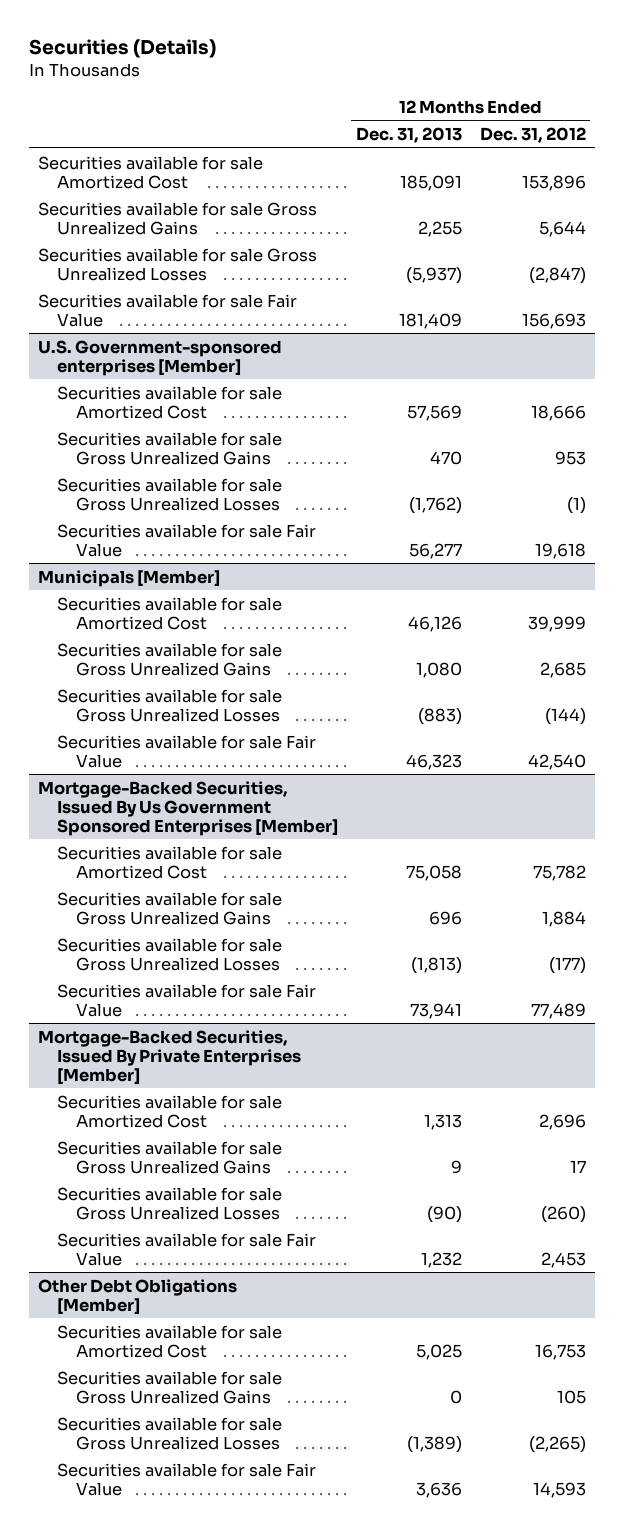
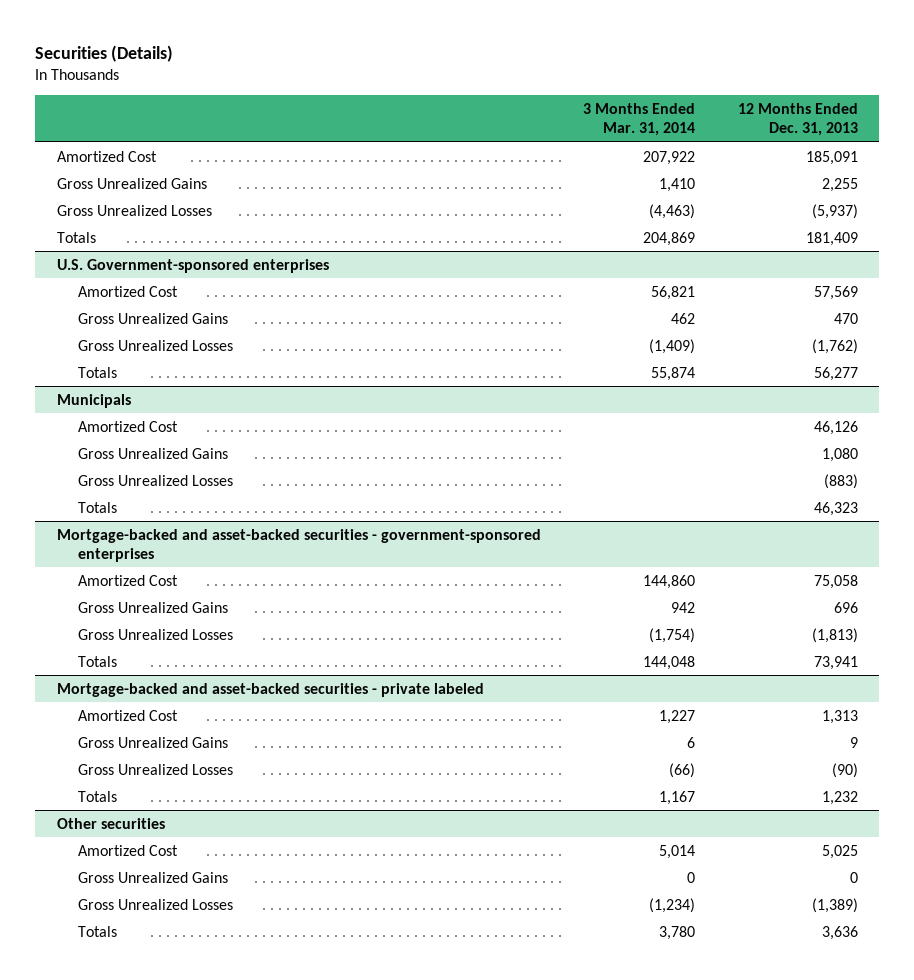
- | 12 Months Ended Dec. 31, 2013 | 12 Months Ended Dec. 31, 2012
+ | 3 Months Ended Mar. 31, 2014 | 12 Months Ended Dec. 31, 2013
- Securities available for sale Amortized Cost | 185,091 | 153,896
- Securities available for sale Gross Unrealized Gains | 2,255 | 5,644
- Securities available for sale Gross Unrealized Losses | (5,937) | (2,847)
- Securities available for sale Fair Value | 181,409 | 156,693
- U.S. Government-sponsored enterprises [Member]
- Securities available for sale Amortized Cost | 57,569 | 18,666
- Securities available for sale Gross Unrealized Gains | 470 | 953
- Securities available for sale Gross Unrealized Losses | (1,762) | (1)
- Securities available for sale Fair Value | 56,277 | 19,618
- Municipals [Member]
- Securities available for sale Amortized Cost | 46,126 | 39,999
- Securities available for sale Gross Unrealized Gains | 1,080 | 2,685
- Securities available for sale Gross Unrealized Losses | (883) | (144)
- Securities available for sale Fair Value | 46,323 | 42,540
- Mortgage-Backed Securities, Issued By Us Government Sponsored Enterprises [Member]
- Securities available for sale Amortized Cost | 75,058 | 75,782
- Securities available for sale Gross Unrealized Gains | 696 | 1,884
- Securities available for sale Gross Unrealized Losses | (1,813) | (177)
- Securities available for sale Fair Value | 73,941 | 77,489
- Mortgage-Backed Securities, Issued By Private Enterprises [Member]
- Securities available for sale Amortized Cost | 1,313 | 2,696
- Securities available for sale Gross Unrealized Gains | 9 | 17
- Securities available for sale Gross Unrealized Losses | (90) | (260)
- Securities available for sale Fair Value | 1,232 | 2,453
- Other Debt Obligations [Member]
- Securities available for sale Amortized Cost | 5,025 | 16,753
- Securities available for sale Gross Unrealized Gains | 0 | 105
- Securities available for sale Gross Unrealized Losses | (1,389) | (2,265)
- Securities available for sale Fair Value | 3,636 | 14,593
+ Amortized Cost | 207,922 | 185,091
+ Gross Unrealized Gains | 1,410 | 2,255
+ Gross Unrealized Losses | (4,463) | (5,937)
+ Totals | 204,869 | 181,409
+ U.S. Government-sponsored enterprises
+ Amortized Cost | 56,821 | 57,569
+ Gross Unrealized Gains | 462 | 470
+ Gross Unrealized Losses | (1,409) | (1,762)
+ Totals | 55,874 | 56,277
+ Municipals
+ Amortized Cost | | 46,126
+ Gross Unrealized Gains | | 1,080
+ Gross Unrealized Losses | | (883)
+ Totals | | 46,323
+ Mortgage-backed and asset-backed securities - government-sponsored enterprises
+ Amortized Cost | 144,860 | 75,058
+ Gross Unrealized Gains | 942 | 696
+ Gross Unrealized Losses | (1,754) | (1,813)
+ Totals | 144,048 | 73,941
+ Mortgage-backed and asset-backed securities - private labeled
+ Amortized Cost | 1,227 | 1,313
+ Gross Unrealized Gains | 6 | 9
+ Gross Unrealized Losses | (66) | (90)
+ Totals | 1,167 | 1,232
+ Other securities
+ Amortized Cost | 5,014 | 5,025
+ Gross Unrealized Gains | 0 | 0
+ Gross Unrealized Losses | (1,234) | (1,389)
+ Totals | 3,780 | 3,636

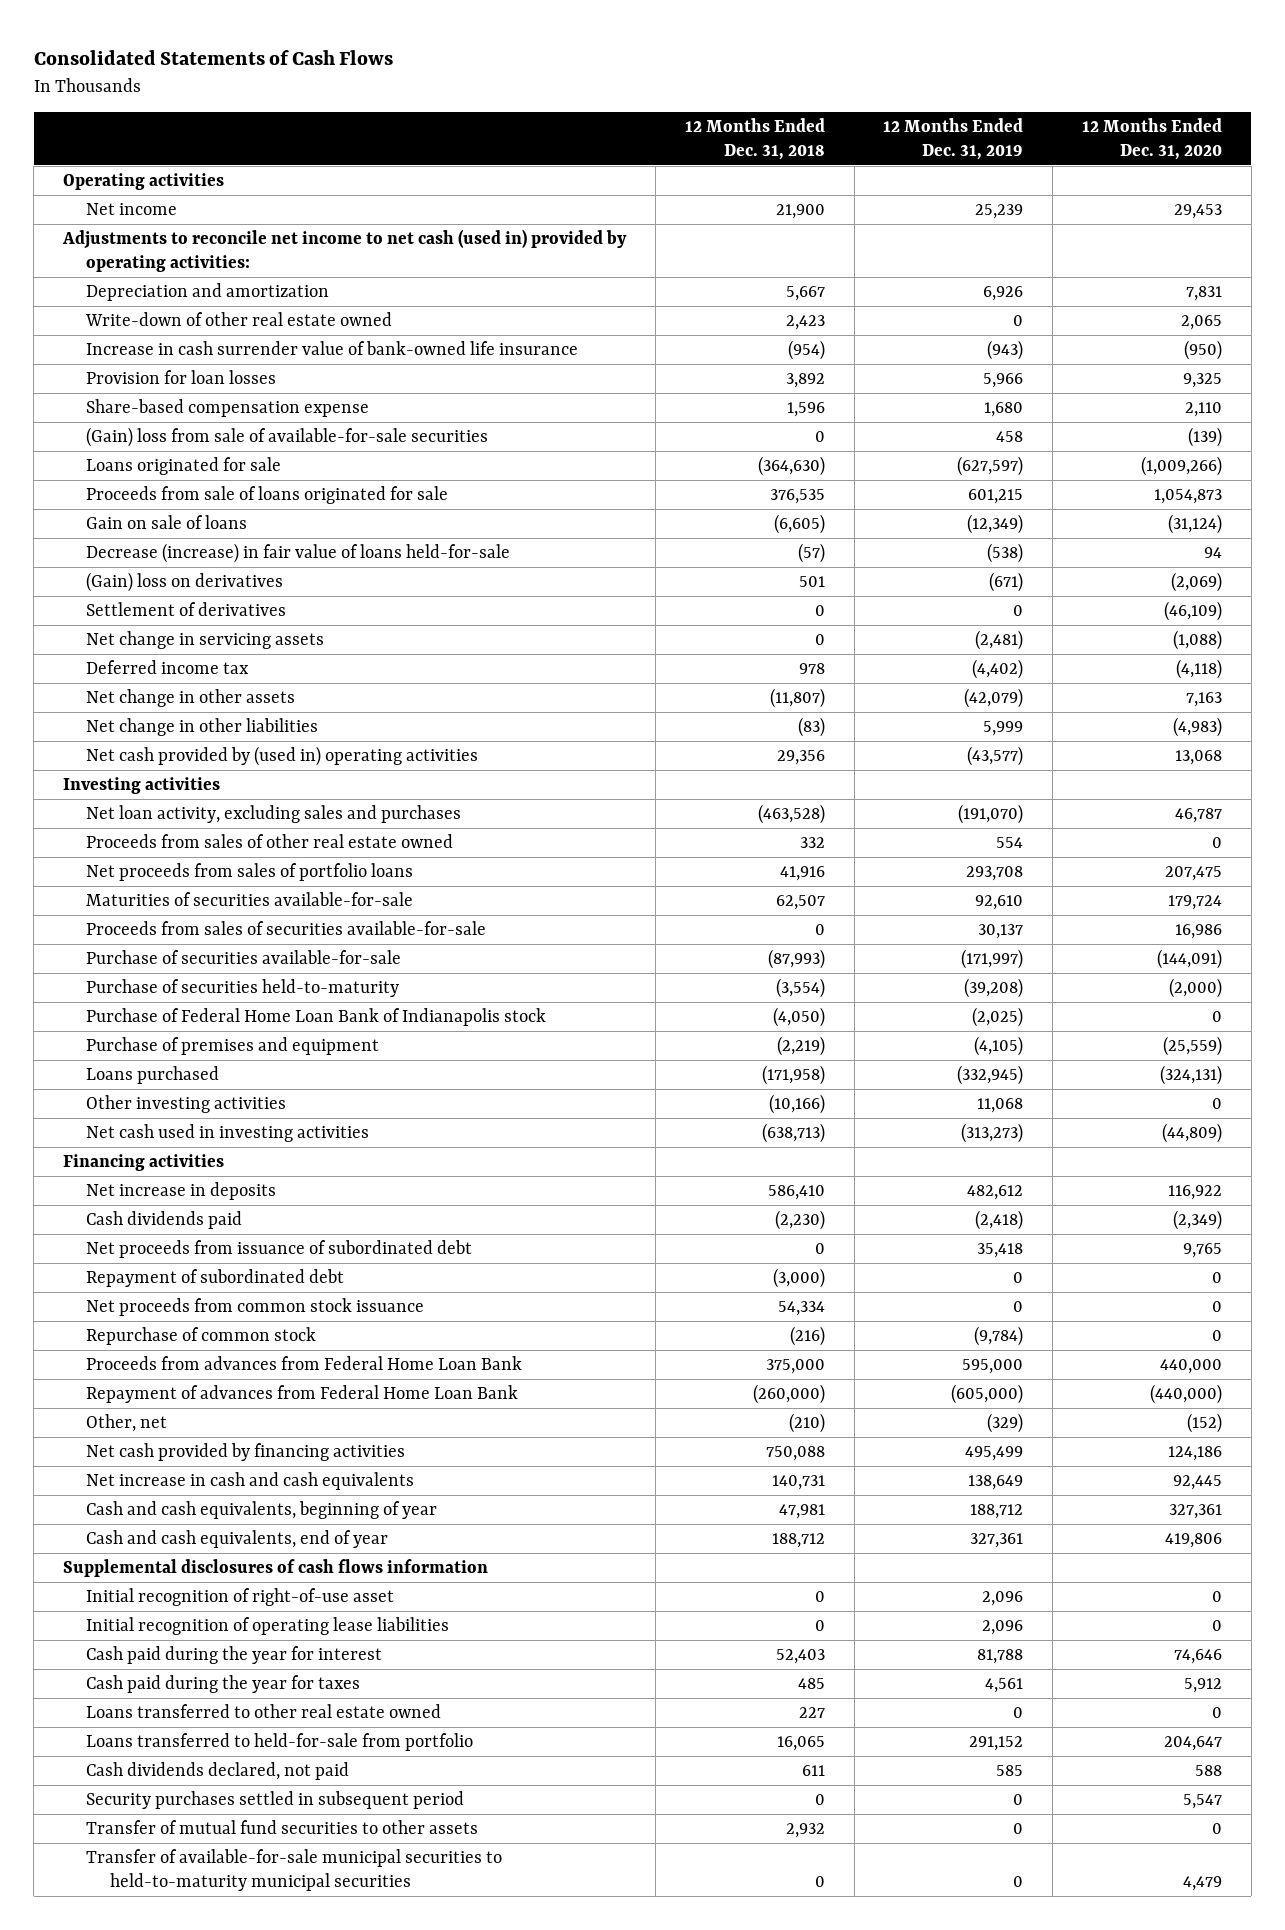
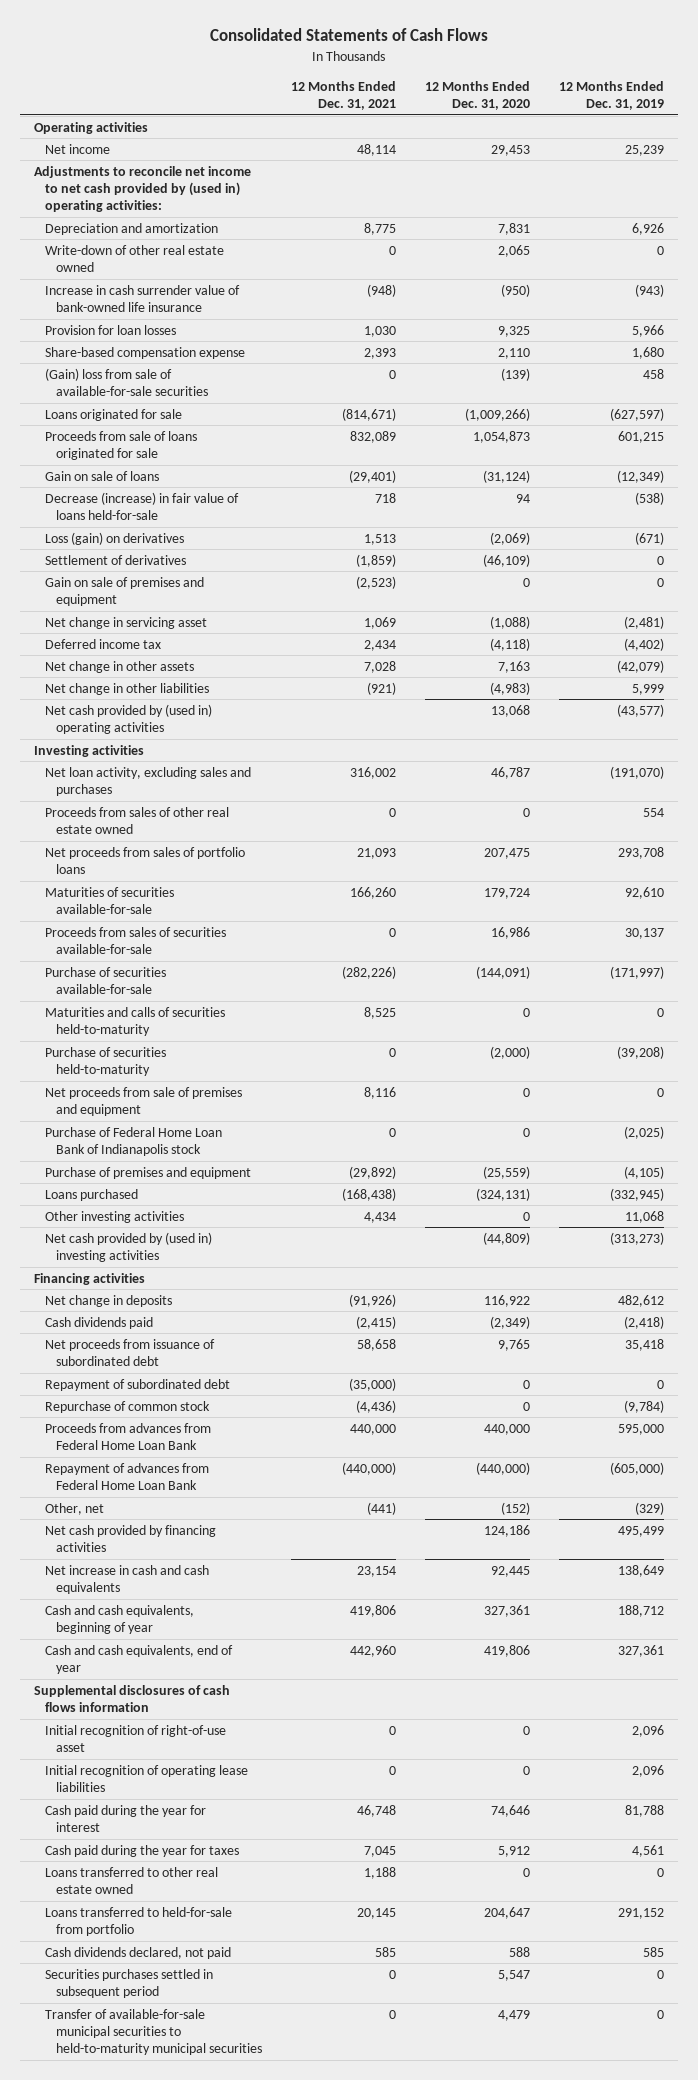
- | 12 Months Ended Dec. 31, 2018 | 12 Months Ended Dec. 31, 2019 | 12 Months Ended Dec. 31, 2020
+ | 12 Months Ended Dec. 31, 2021 | 12 Months Ended Dec. 31, 2020 | 12 Months Ended Dec. 31, 2019
- Adjustments to reconcile net income to net cash (used in) provided by operating activities:
+ Adjustments to reconcile net income to net cash provided by (used in) operating activities:
- (Gain) loss on derivatives | 501 | (671) | (2,069)
+ Loss (gain) on derivatives | 1,513 | (2,069) | (671)
- Net change in servicing assets | 0 | (2,481) | (1,088)
+ Gain on sale of premises and equipment | (2,523) | 0 | 0
+ Net change in servicing asset | 1,069 | (1,088) | (2,481)
+ Maturities and calls of securities held-to-maturity | 8,525 | 0 | 0
+ Net proceeds from sale of premises and equipment | 8,116 | 0 | 0
- Net cash used in investing activities | (638,713) | (313,273) | (44,809)
+ Net cash provided by (used in) investing activities | | (44,809) | (313,273)
- Net increase in deposits | 586,410 | 482,612 | 116,922
+ Net change in deposits | (91,926) | 116,922 | 482,612
- Net proceeds from common stock issuance | 54,334 | 0 | 0
- Security purchases settled in subsequent period | 0 | 0 | 5,547
- Transfer of mutual fund securities to other assets | 2,932 | 0 | 0
+ Securities purchases settled in subsequent period | 0 | 5,547 | 0

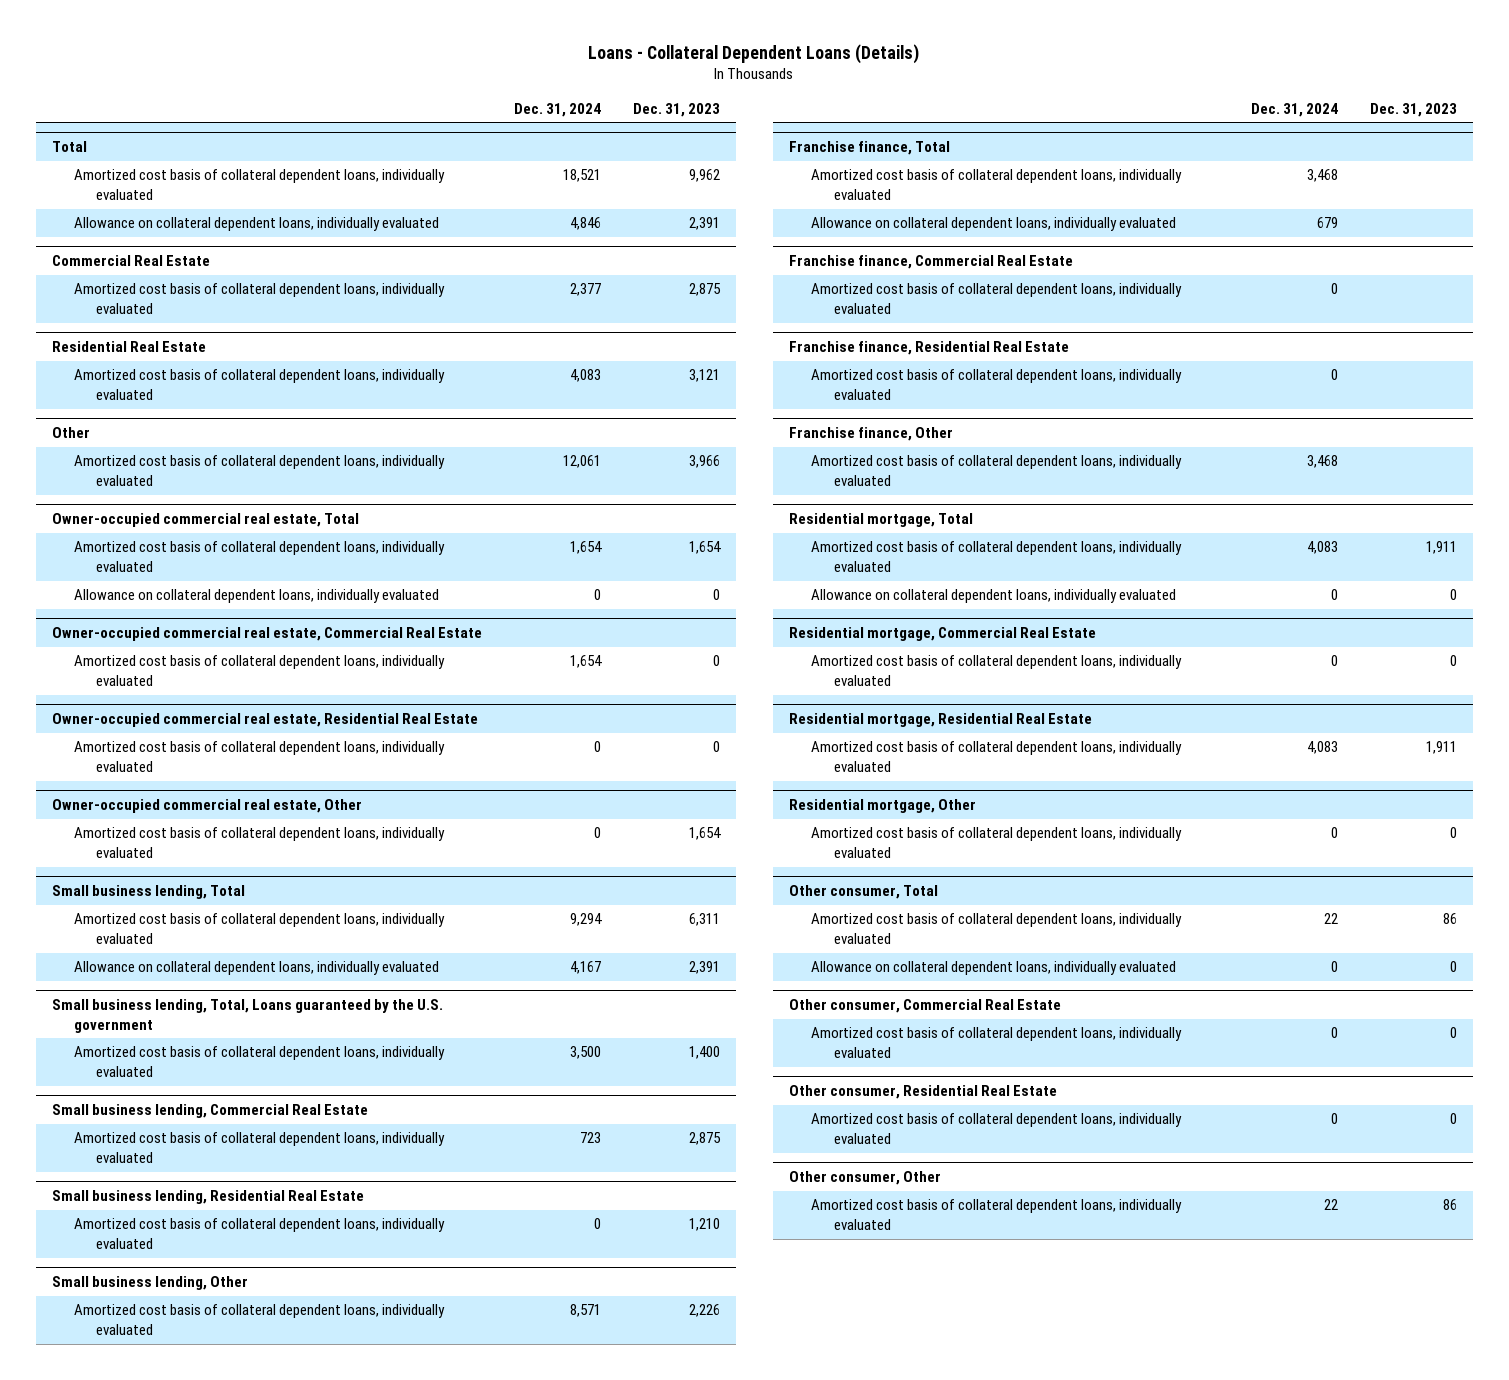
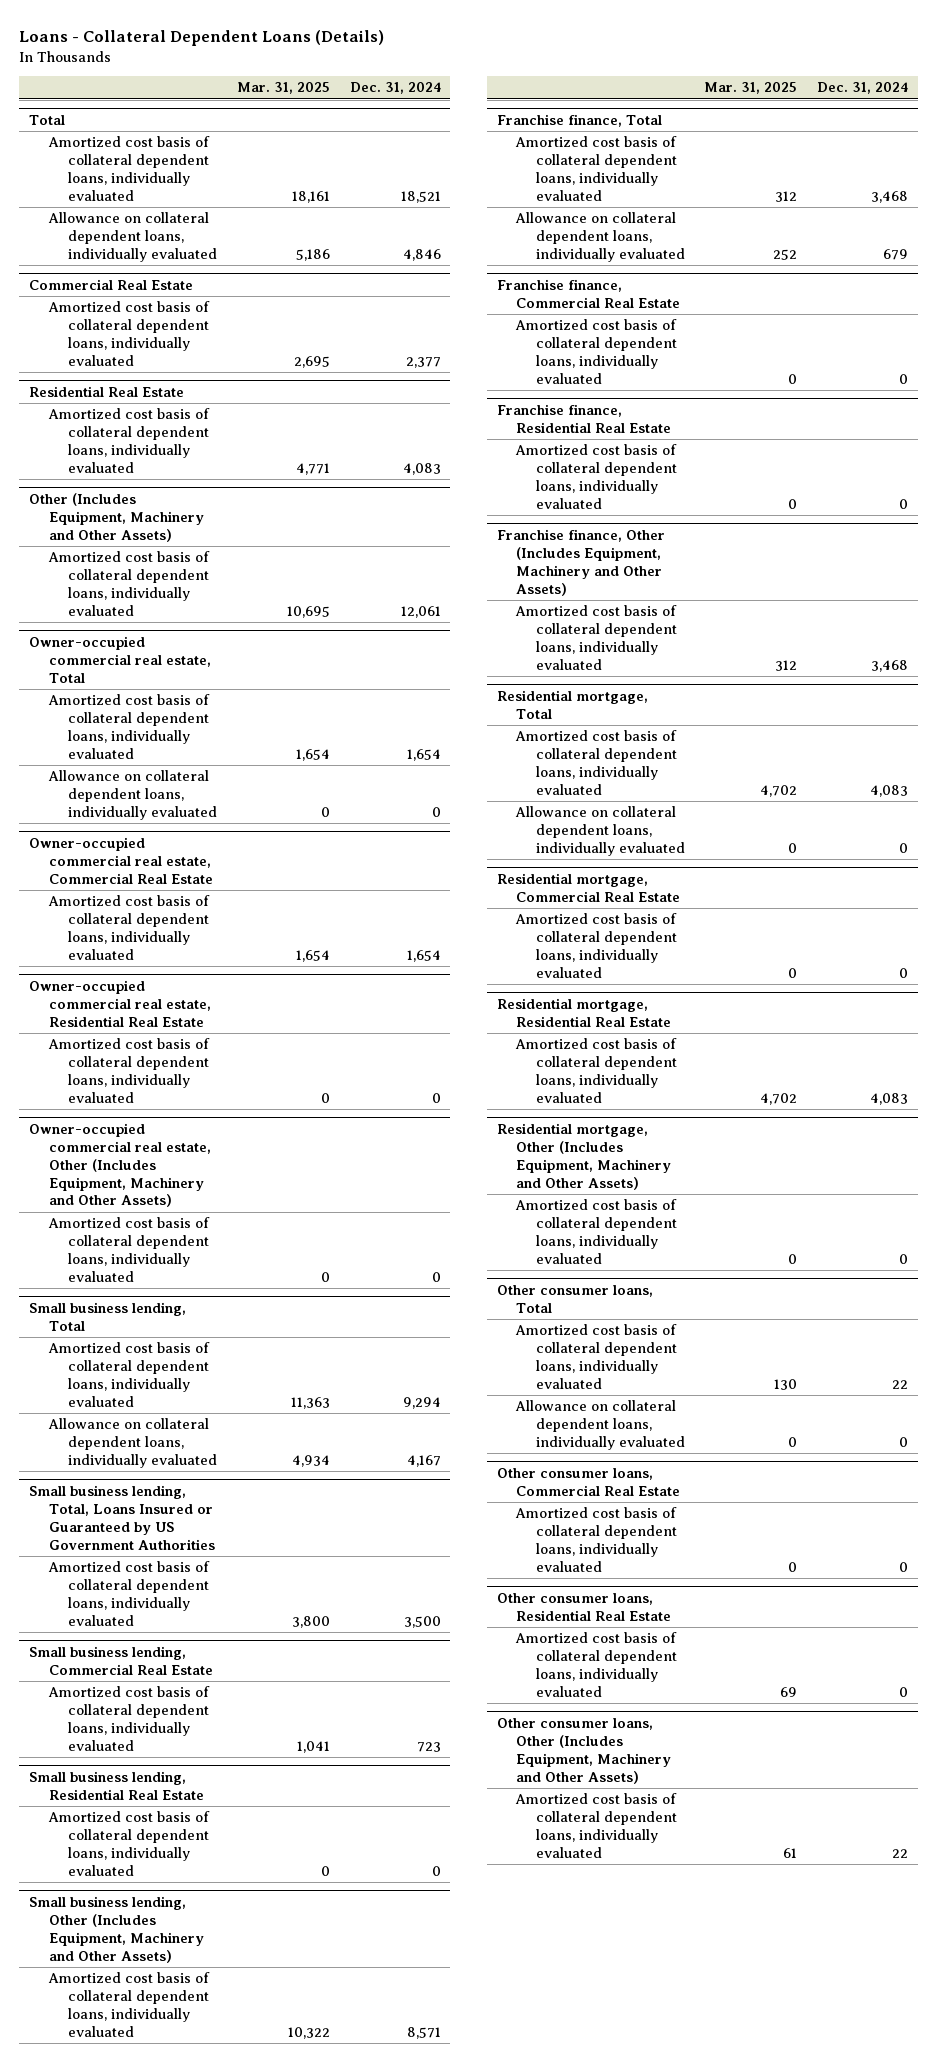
- | Dec. 31, 2024 | Dec. 31, 2023
+ | Mar. 31, 2025 | Dec. 31, 2024
- Other
+ Other (Includes Equipment, Machinery and Other Assets)
- Owner-occupied commercial real estate, Other
+ Owner-occupied commercial real estate, Other (Includes Equipment, Machinery and Other Assets)
- Small business lending, Total, Loans guaranteed by the U.S. government
+ Small business lending, Total, Loans Insured or Guaranteed by US Government Authorities
- Small business lending, Other
+ Small business lending, Other (Includes Equipment, Machinery and Other Assets)
- Franchise finance, Other
+ Franchise finance, Other (Includes Equipment, Machinery and Other Assets)
- Residential mortgage, Other
+ Residential mortgage, Other (Includes Equipment, Machinery and Other Assets)
- Other consumer, Total
+ Other consumer loans, Total
- Other consumer, Commercial Real Estate
+ Other consumer loans, Commercial Real Estate
- Other consumer, Residential Real Estate
+ Other consumer loans, Residential Real Estate
- Other consumer, Other
+ Other consumer loans, Other (Includes Equipment, Machinery and Other Assets)

